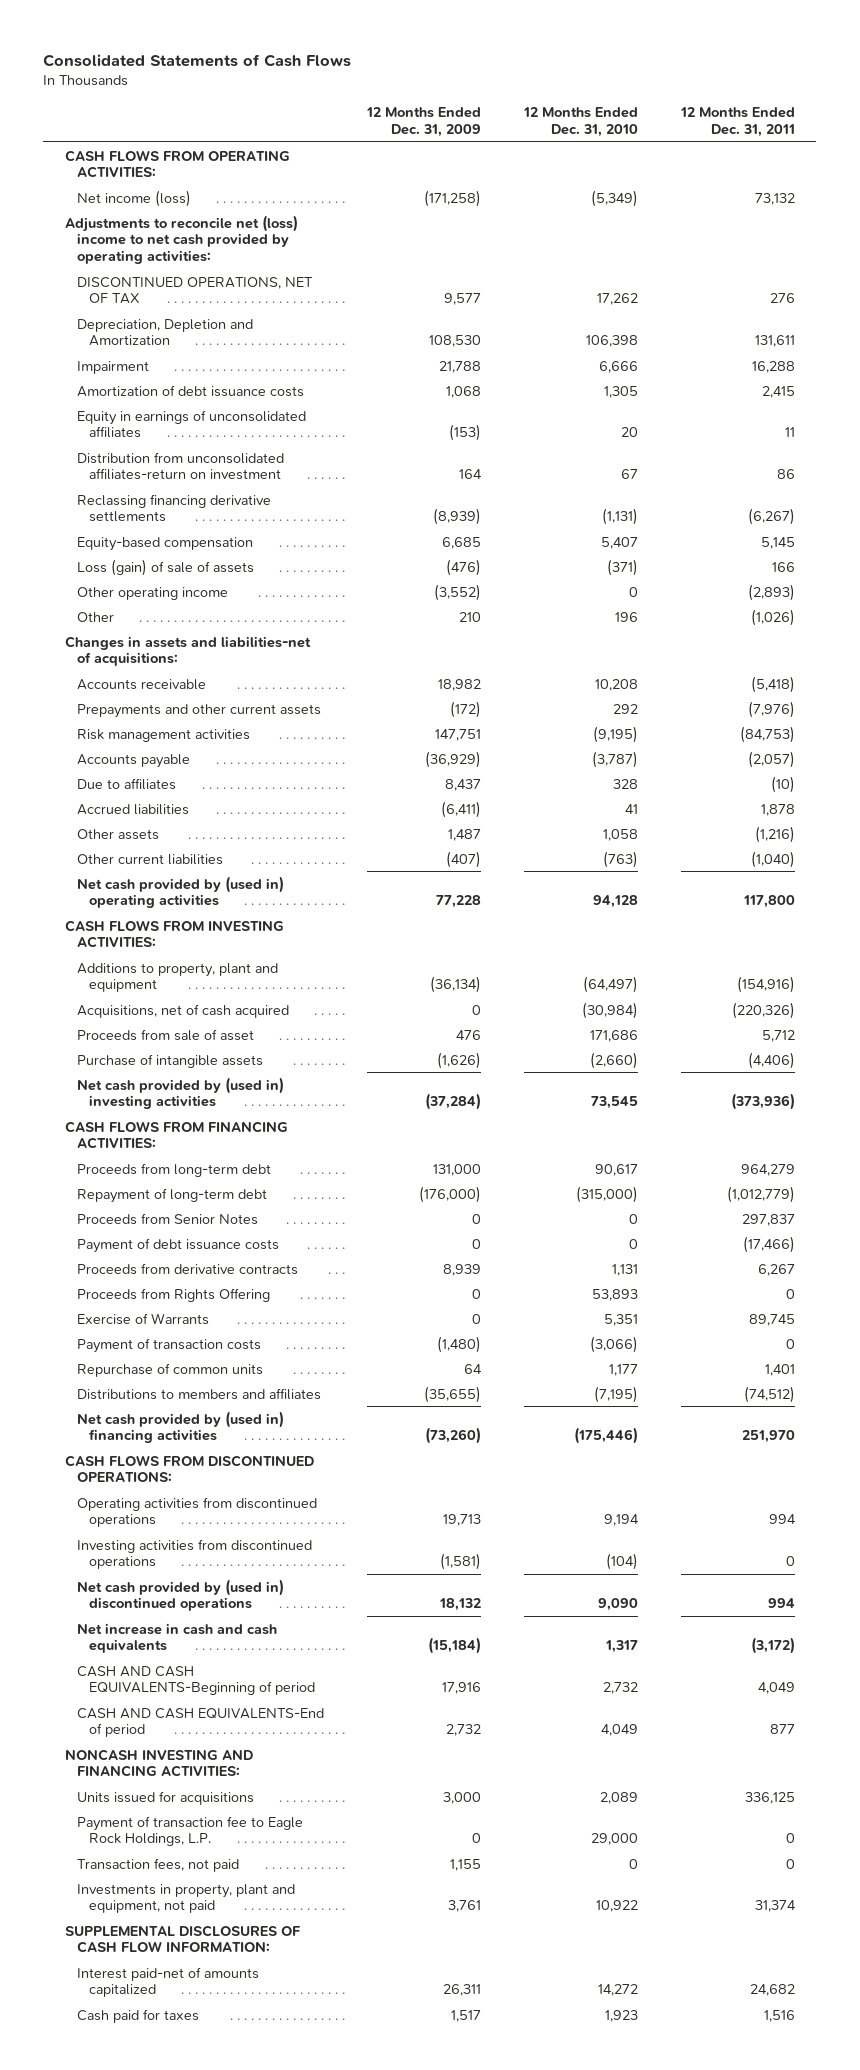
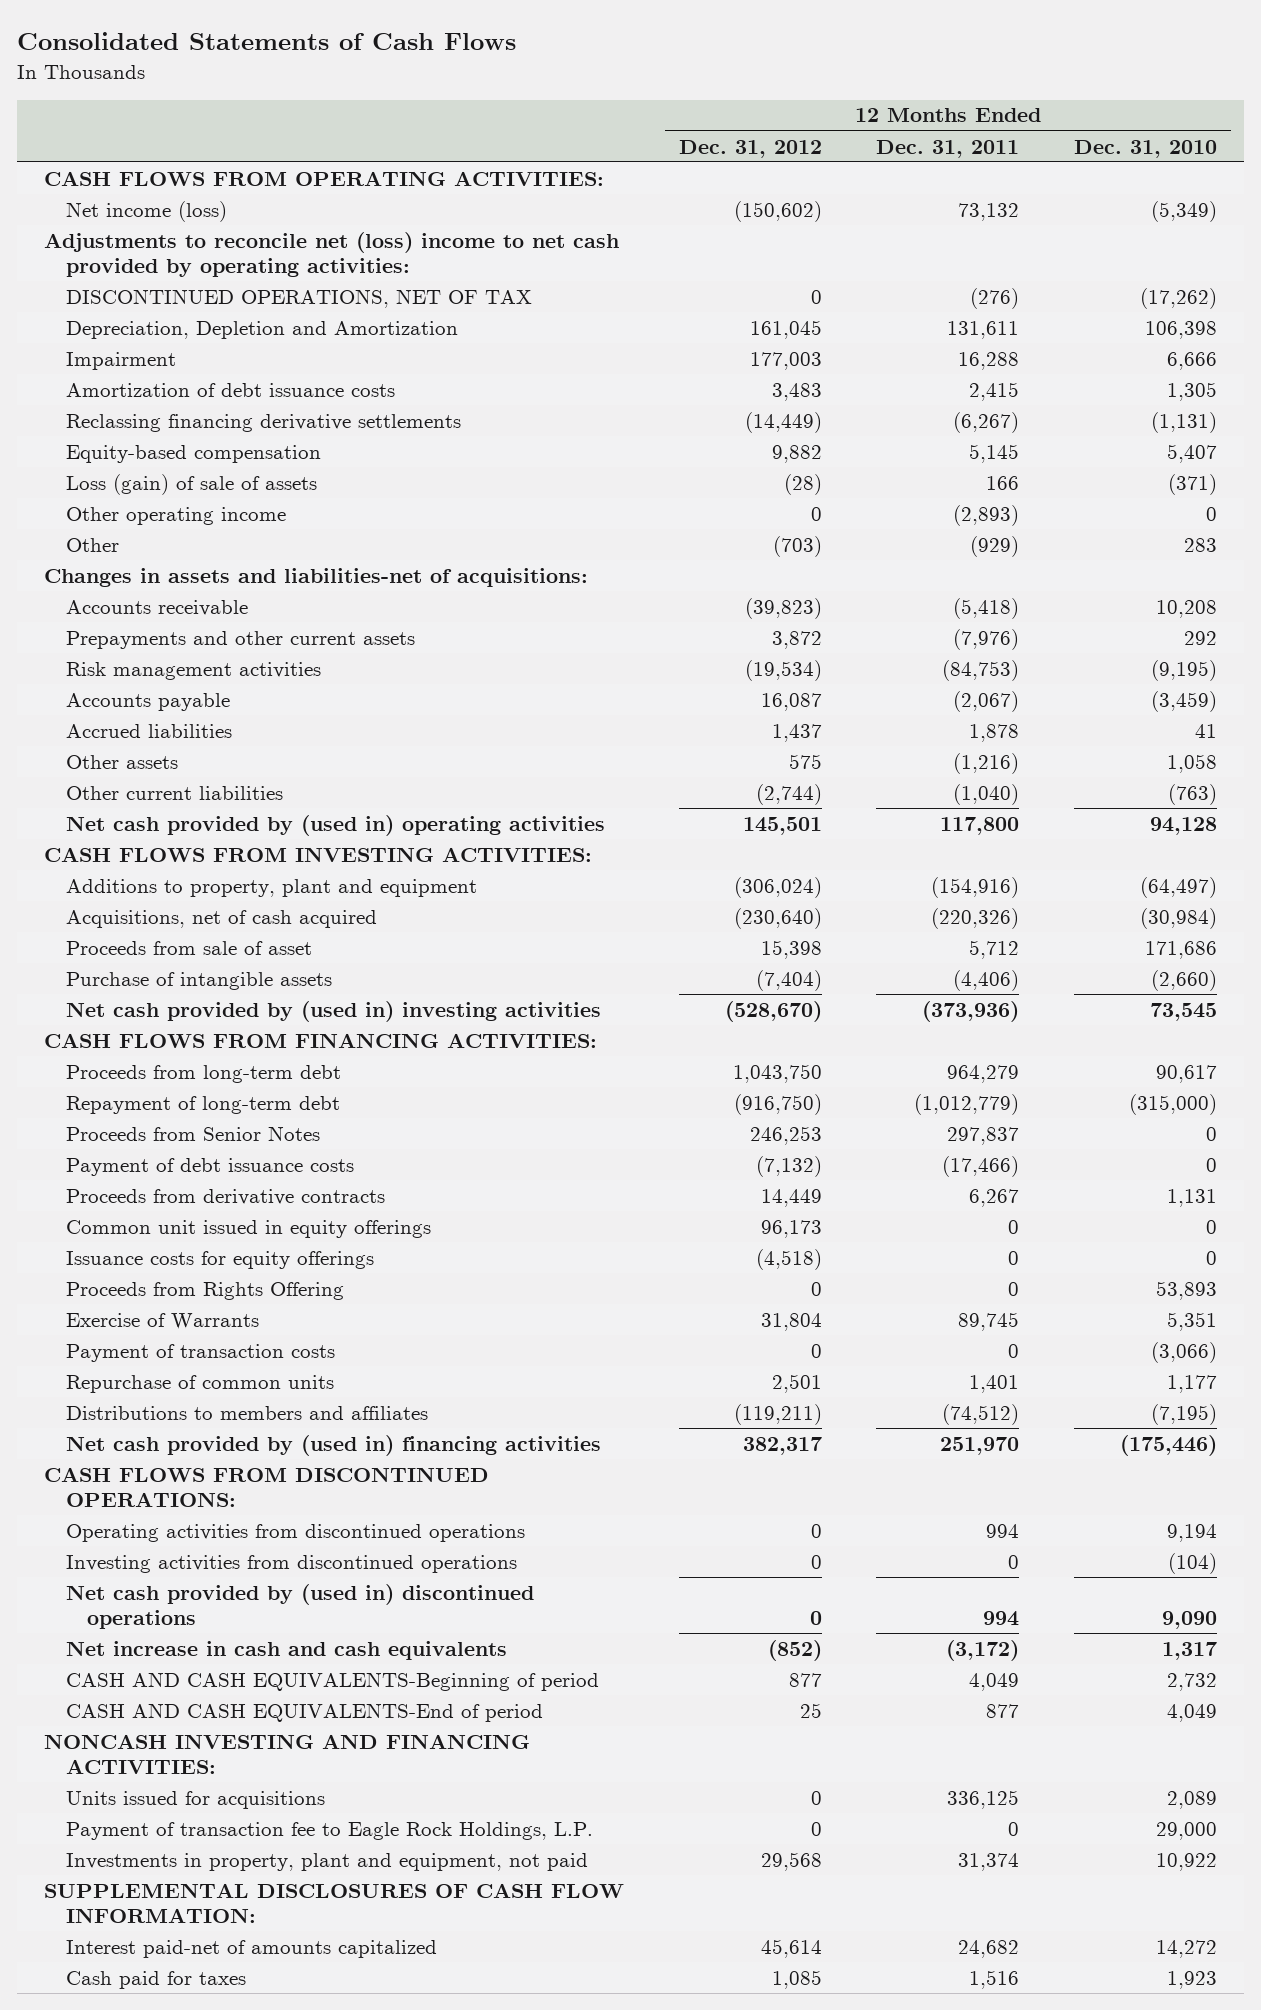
- | 12 Months Ended Dec. 31, 2009 | 12 Months Ended Dec. 31, 2010 | 12 Months Ended Dec. 31, 2011
+ | 12 Months Ended Dec. 31, 2012 | 12 Months Ended Dec. 31, 2011 | 12 Months Ended Dec. 31, 2010
- DISCONTINUED OPERATIONS, NET OF TAX | 9,577 | 17,262 | 276
+ DISCONTINUED OPERATIONS, NET OF TAX | 0 | (276) | (17,262)
- Equity in earnings of unconsolidated affiliates | (153) | 20 | 11
- Distribution from unconsolidated affiliates-return on investment | 164 | 67 | 86
- Other | 210 | 196 | (1,026)
+ Other | (703) | (929) | 283
- Accounts payable | (36,929) | (3,787) | (2,057)
- Due to affiliates | 8,437 | 328 | (10)
+ Accounts payable | 16,087 | (2,067) | (3,459)
+ Common unit issued in equity offerings | 96,173 | 0 | 0
+ Issuance costs for equity offerings | (4,518) | 0 | 0
- Transaction fees, not paid | 1,155 | 0 | 0

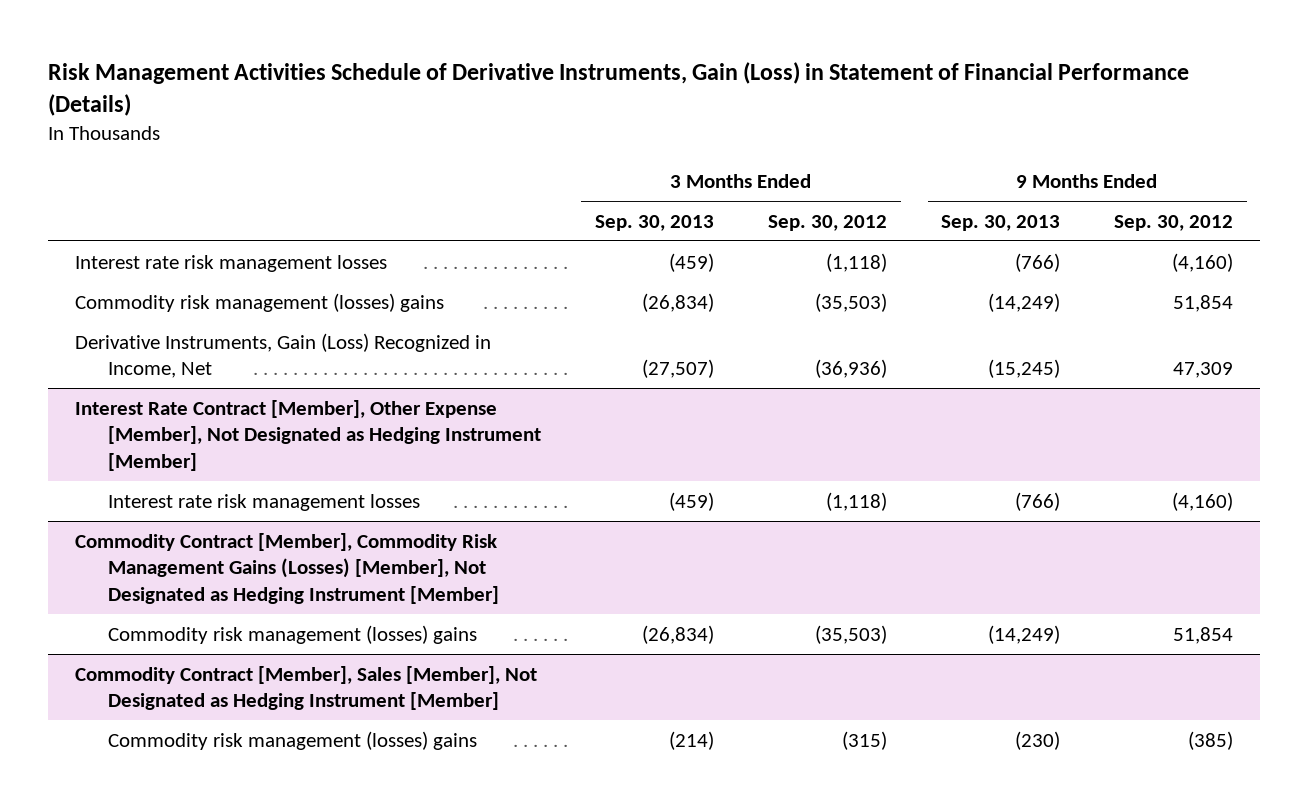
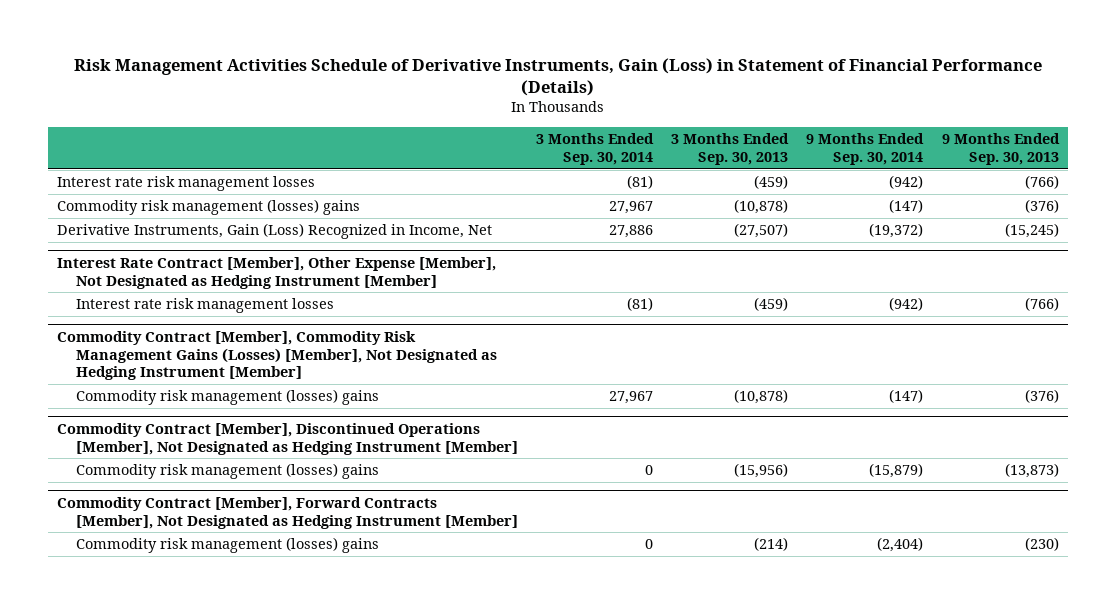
- | 3 Months Ended Sep. 30, 2013 | 3 Months Ended Sep. 30, 2012 | 9 Months Ended Sep. 30, 2013 | 9 Months Ended Sep. 30, 2012
+ | 3 Months Ended Sep. 30, 2014 | 3 Months Ended Sep. 30, 2013 | 9 Months Ended Sep. 30, 2014 | 9 Months Ended Sep. 30, 2013
- Commodity risk management (losses) gains | (26,834) | (35,503) | (14,249) | 51,854
+ Commodity risk management (losses) gains | 27,967 | (10,878) | (147) | (376)
@ Commodity Contract [Member], Commodity Risk Management Gains (Losses) [Member], Not Designated as Hedging Instrument [Member]
- Commodity risk management (losses) gains | (26,834) | (35,503) | (14,249) | 51,854
- Commodity Contract [Member], Sales [Member], Not Designated as Hedging Instrument [Member]
@ Commodity Contract [Member], Commodity Risk Management Gains (Losses) [Member], Not Designated as Hedging Instrument [Member]
+ Commodity risk management (losses) gains | 27,967 | (10,878) | (147) | (376)
+ Commodity Contract [Member], Discontinued Operations [Member], Not Designated as Hedging Instrument [Member]
+ Commodity risk management (losses) gains | 0 | (15,956) | (15,879) | (13,873)
+ Commodity Contract [Member], Forward Contracts [Member], Not Designated as Hedging Instrument [Member]

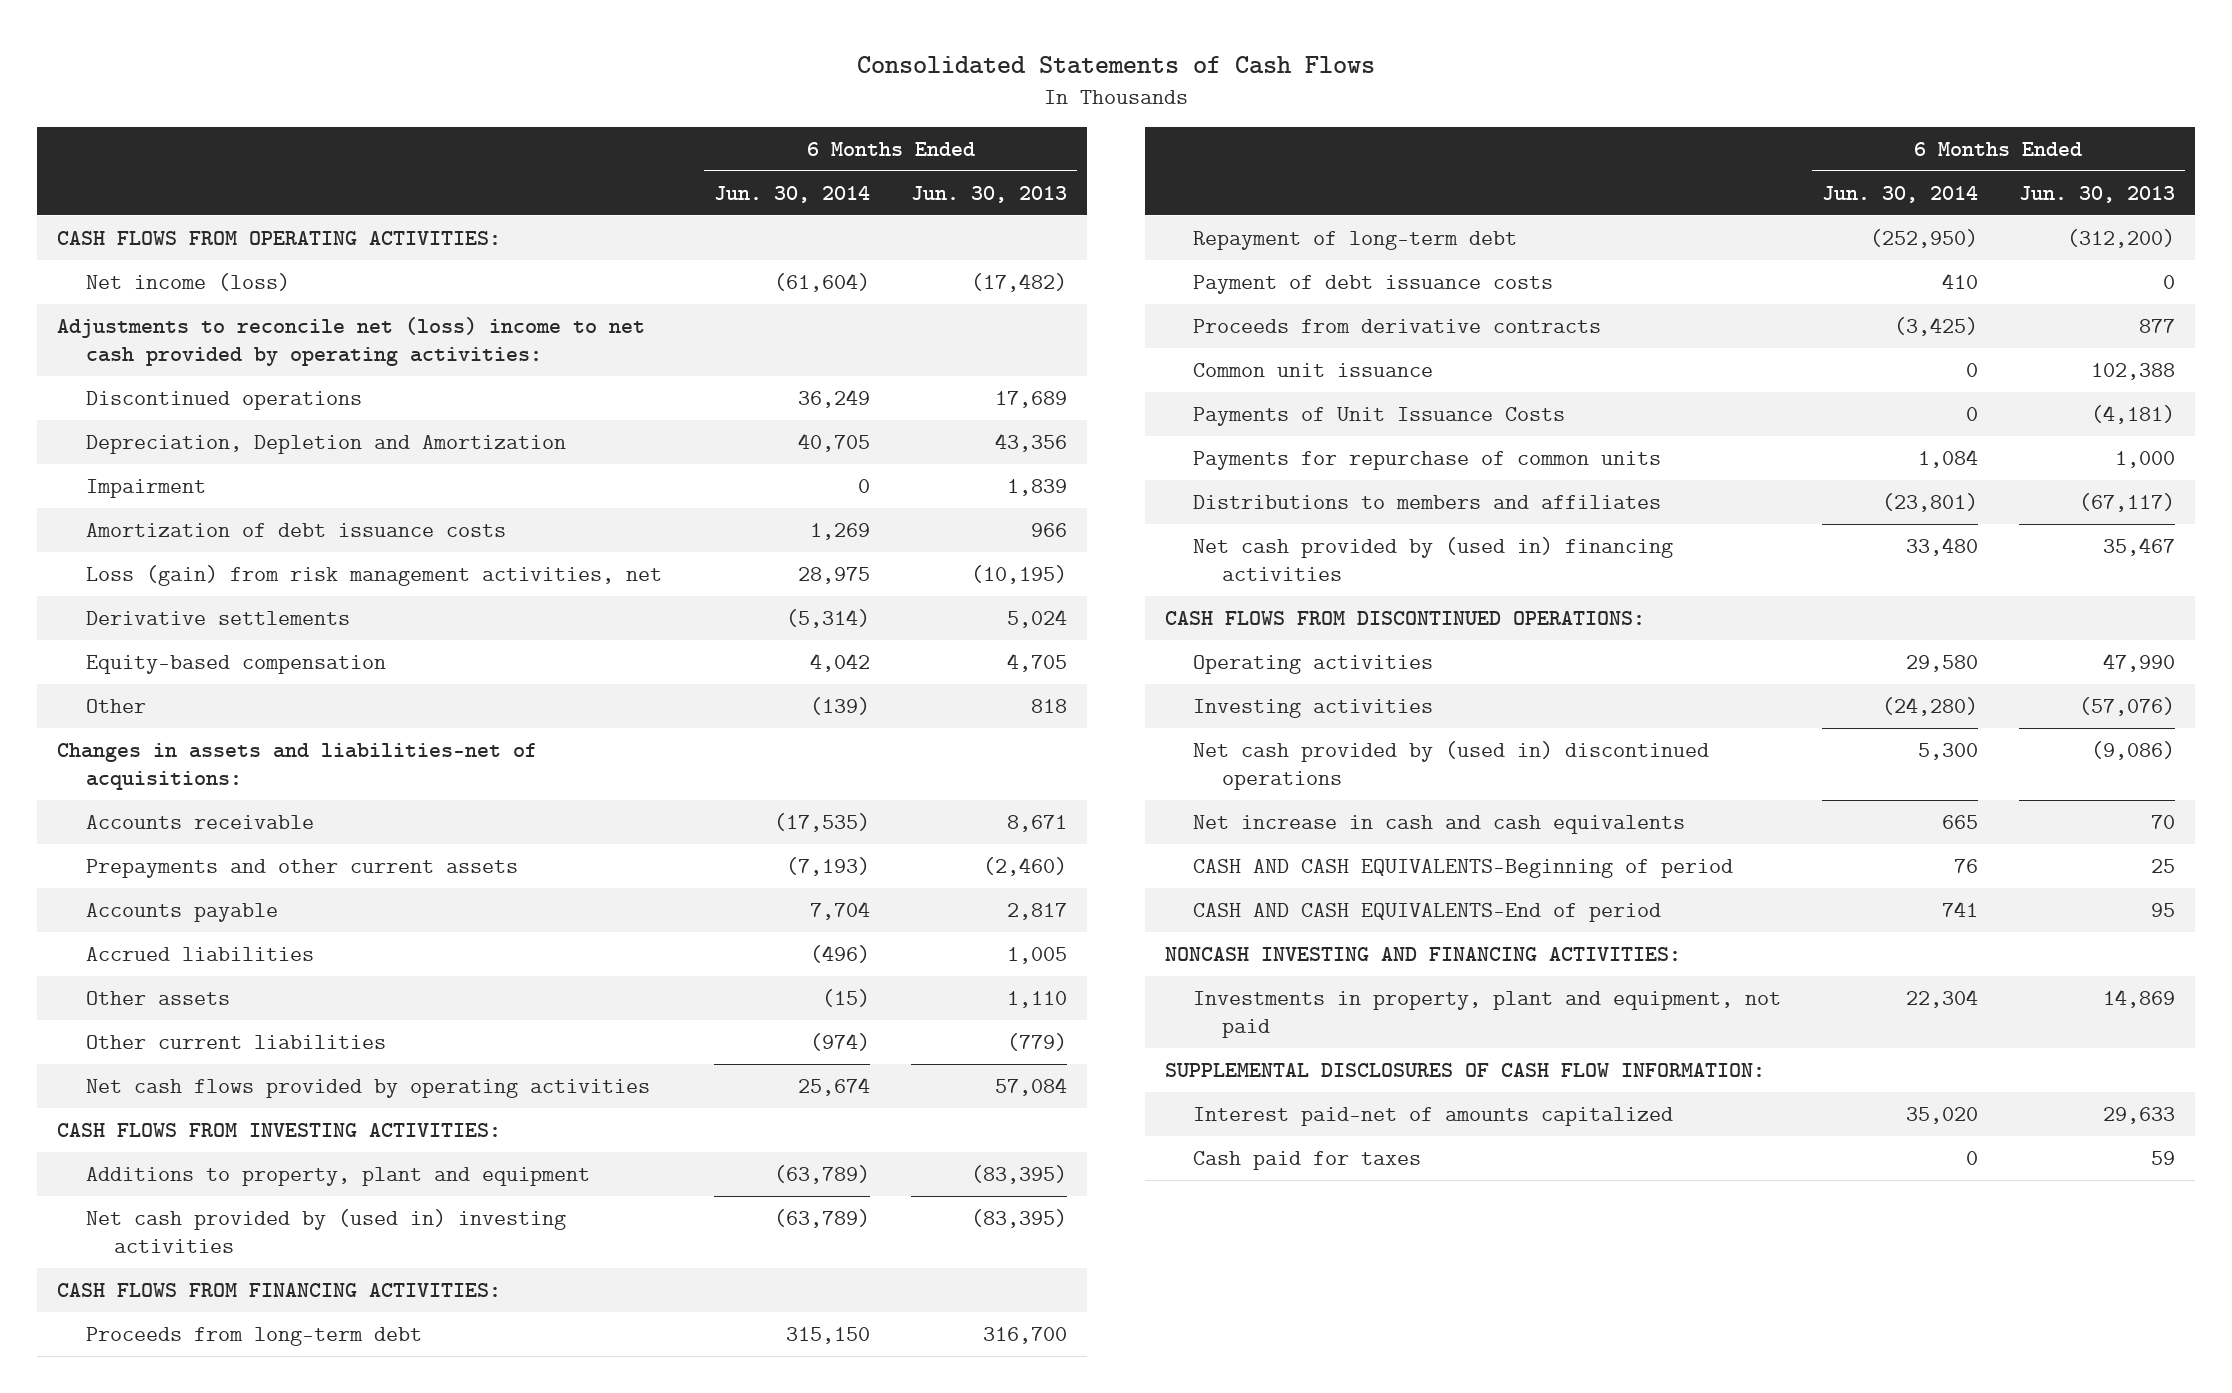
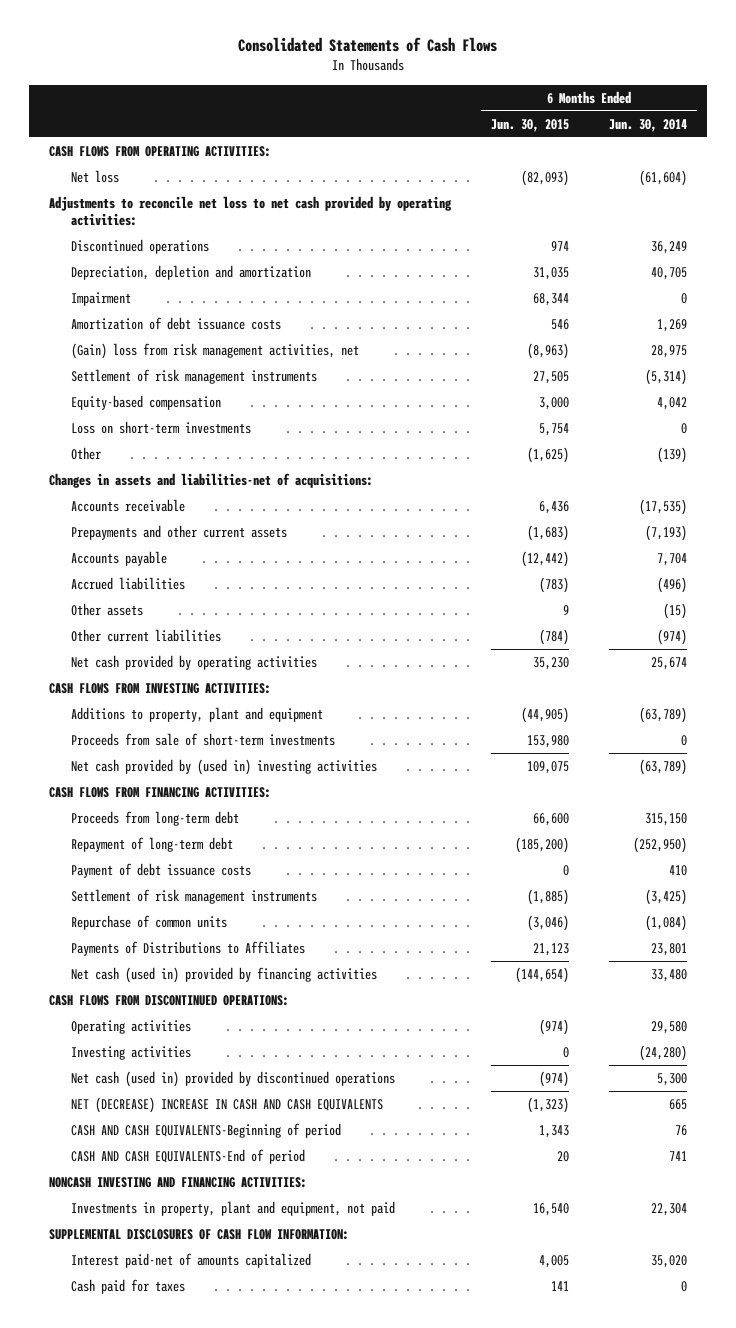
- | 6 Months Ended Jun. 30, 2014 | 6 Months Ended Jun. 30, 2013
+ | 6 Months Ended Jun. 30, 2015 | 6 Months Ended Jun. 30, 2014
- Net income (loss) | (61,604) | (17,482)
- Adjustments to reconcile net (loss) income to net cash provided by operating activities:
+ Net loss | (82,093) | (61,604)
+ Adjustments to reconcile net loss to net cash provided by operating activities:
- Depreciation, Depletion and Amortization | 40,705 | 43,356
+ Depreciation, depletion and amortization | 31,035 | 40,705
- Loss (gain) from risk management activities, net | 28,975 | (10,195)
- Derivative settlements | (5,314) | 5,024
+ (Gain) loss from risk management activities, net | (8,963) | 28,975
+ Settlement of risk management instruments | 27,505 | (5,314)
+ Loss on short-term investments | 5,754 | 0
- Net cash flows provided by operating activities | 25,674 | 57,084
+ Net cash provided by operating activities | 35,230 | 25,674
+ Proceeds from sale of short-term investments | 153,980 | 0
- Proceeds from derivative contracts | (3,425) | 877
- Common unit issuance | 0 | 102,388
- Payments of Unit Issuance Costs | 0 | (4,181)
- Payments for repurchase of common units | 1,084 | 1,000
- Distributions to members and affiliates | (23,801) | (67,117)
- Net cash provided by (used in) financing activities | 33,480 | 35,467
+ Settlement of risk management instruments | (1,885) | (3,425)
+ Repurchase of common units | (3,046) | (1,084)
+ Payments of Distributions to Affiliates | 21,123 | 23,801
+ Net cash (used in) provided by financing activities | (144,654) | 33,480
- Net cash provided by (used in) discontinued operations | 5,300 | (9,086)
- Net increase in cash and cash equivalents | 665 | 70
+ Net cash (used in) provided by discontinued operations | (974) | 5,300
+ NET (DECREASE) INCREASE IN CASH AND CASH EQUIVALENTS | (1,323) | 665

